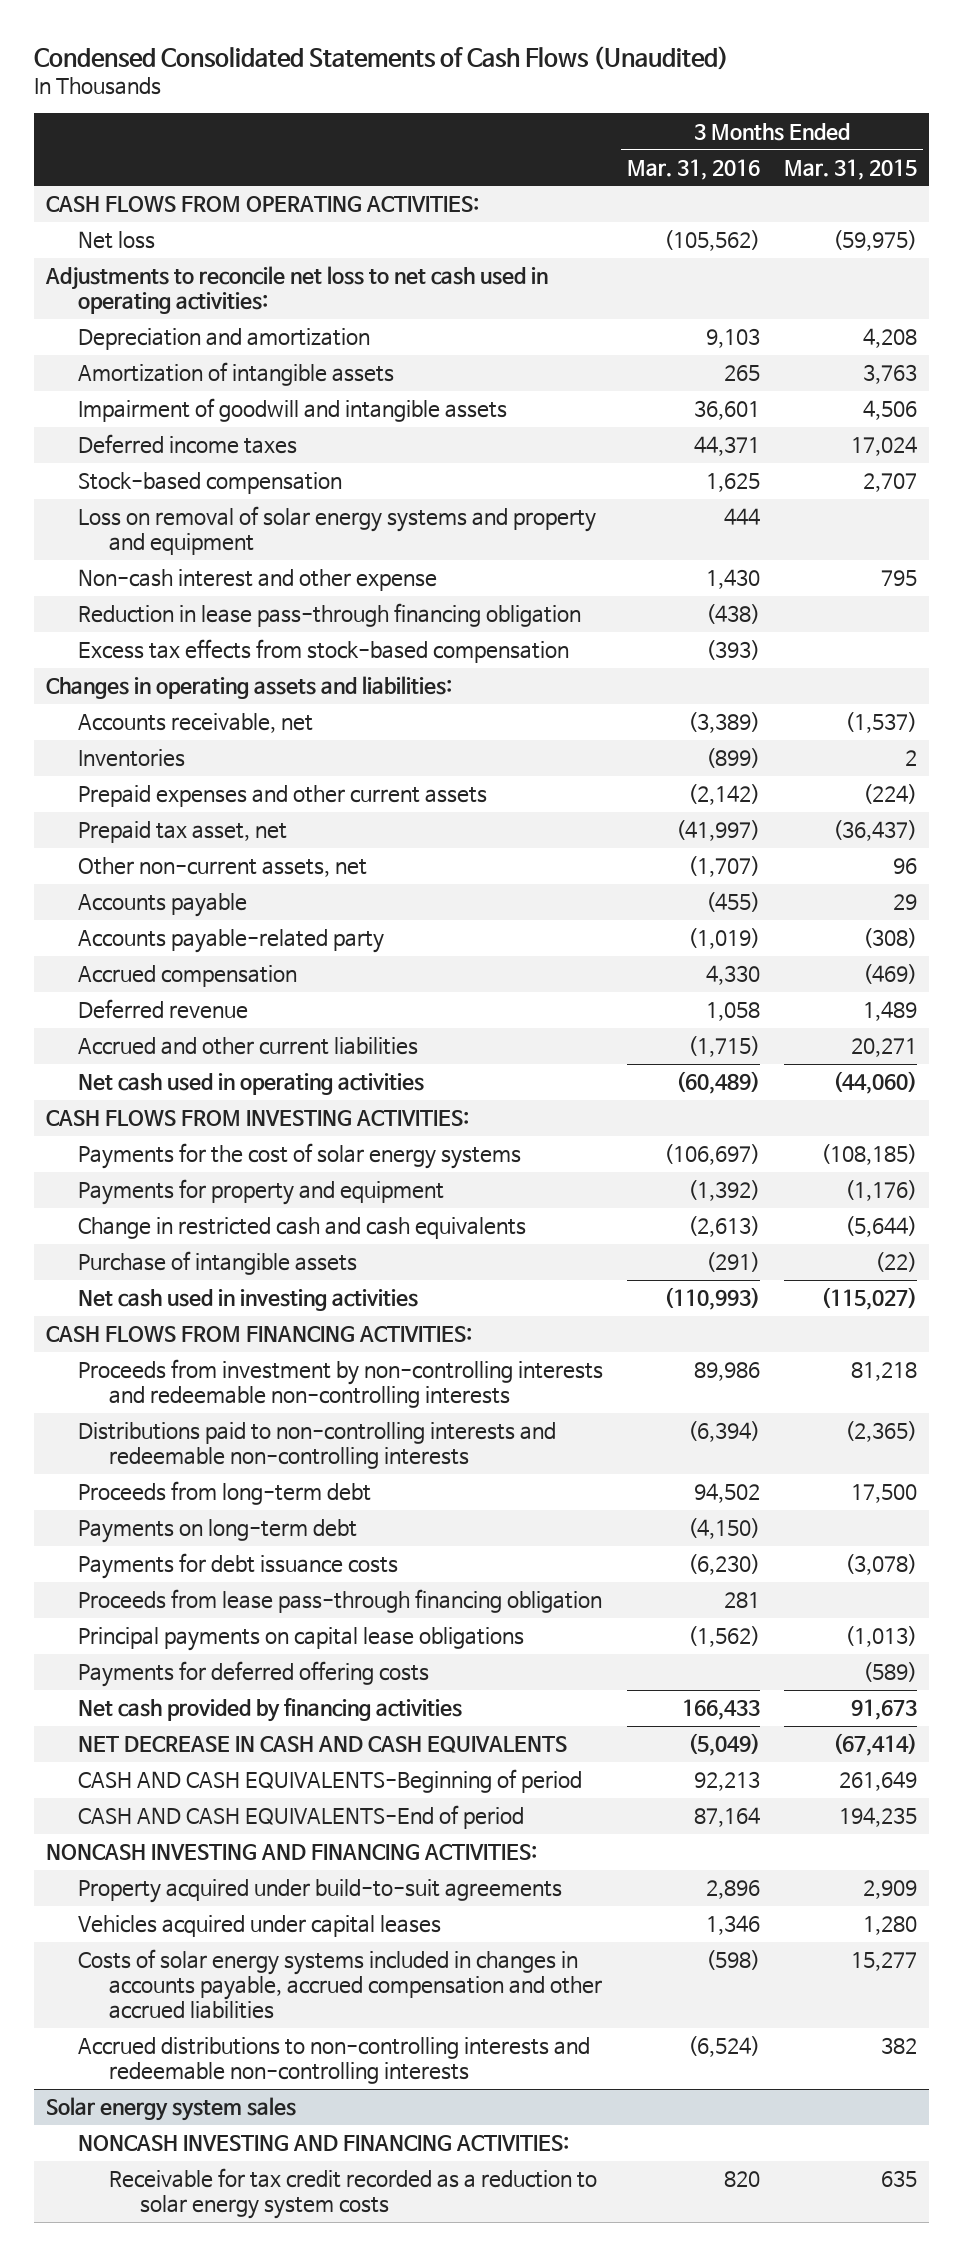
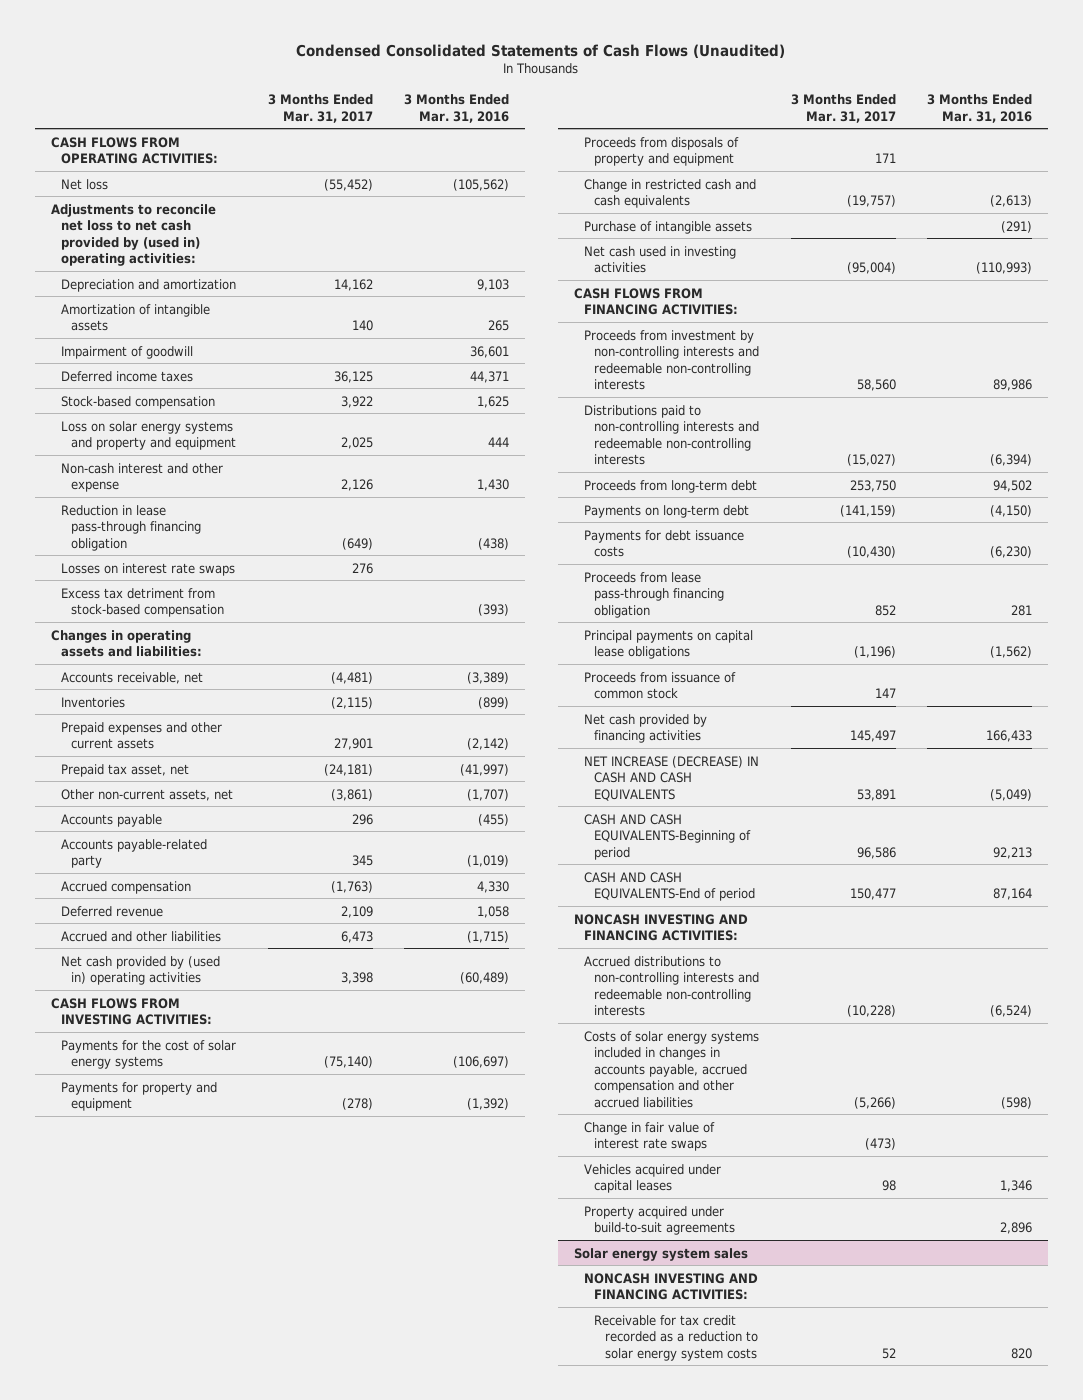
- | 3 Months Ended Mar. 31, 2016 | 3 Months Ended Mar. 31, 2015
+ | 3 Months Ended Mar. 31, 2017 | 3 Months Ended Mar. 31, 2016
- Adjustments to reconcile net loss to net cash used in operating activities:
+ Adjustments to reconcile net loss to net cash provided by (used in) operating activities:
- Impairment of goodwill and intangible assets | 36,601 | 4,506
+ Impairment of goodwill | | 36,601
- Loss on removal of solar energy systems and property and equipment | 444 |
+ Loss on solar energy systems and property and equipment | 2,025 | 444
- Excess tax effects from stock-based compensation | (393) |
+ Losses on interest rate swaps | 276 |
+ Excess tax detriment from stock-based compensation | | (393)
- Accrued and other current liabilities | (1,715) | 20,271
- Net cash used in operating activities | (60,489) | (44,060)
+ Accrued and other liabilities | 6,473 | (1,715)
+ Net cash provided by (used in) operating activities | 3,398 | (60,489)
+ Proceeds from disposals of property and equipment | 171 |
- Payments for deferred offering costs | | (589)
+ Proceeds from issuance of common stock | 147 |
- NET DECREASE IN CASH AND CASH EQUIVALENTS | (5,049) | (67,414)
+ NET INCREASE (DECREASE) IN CASH AND CASH EQUIVALENTS | 53,891 | (5,049)
moved down: Costs of solar energy systems included in changes in accounts payable, accrued compensation and other accrued liabilities | (5,266) | (598)
+ Change in fair value of interest rate swaps | (473) |
moved down: Vehicles acquired under capital leases | 98 | 1,346
moved down: Property acquired under build-to-suit agreements | | 2,896

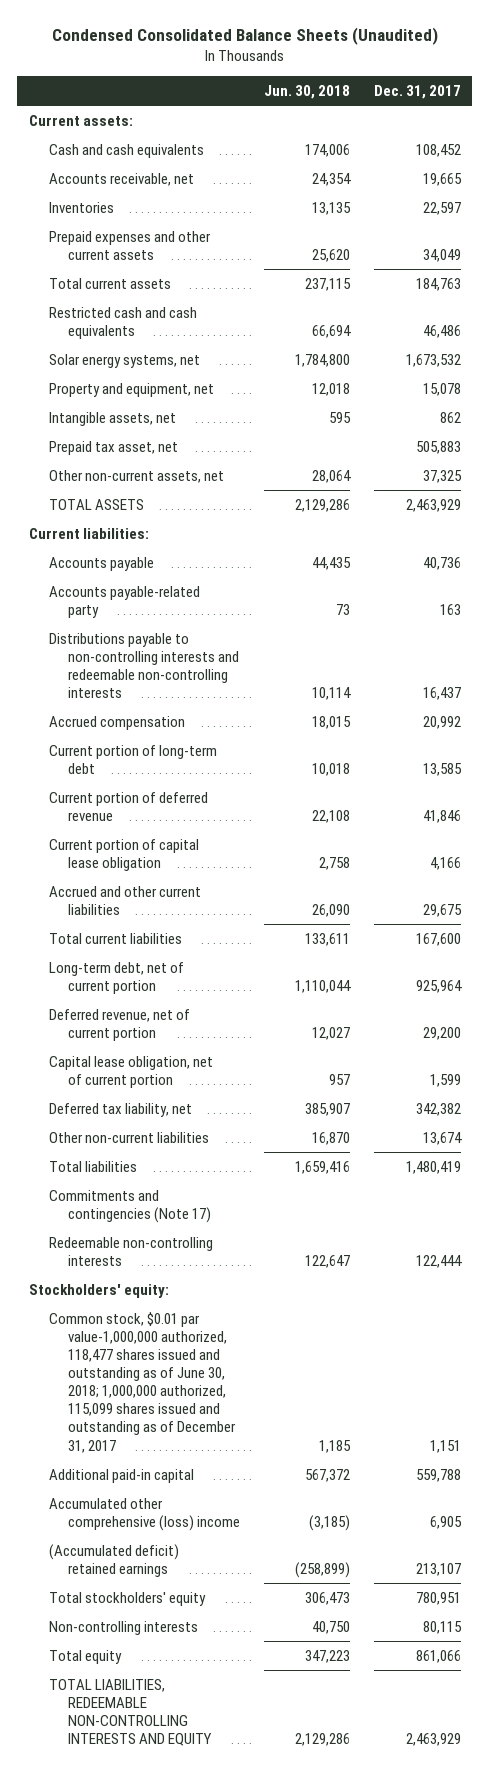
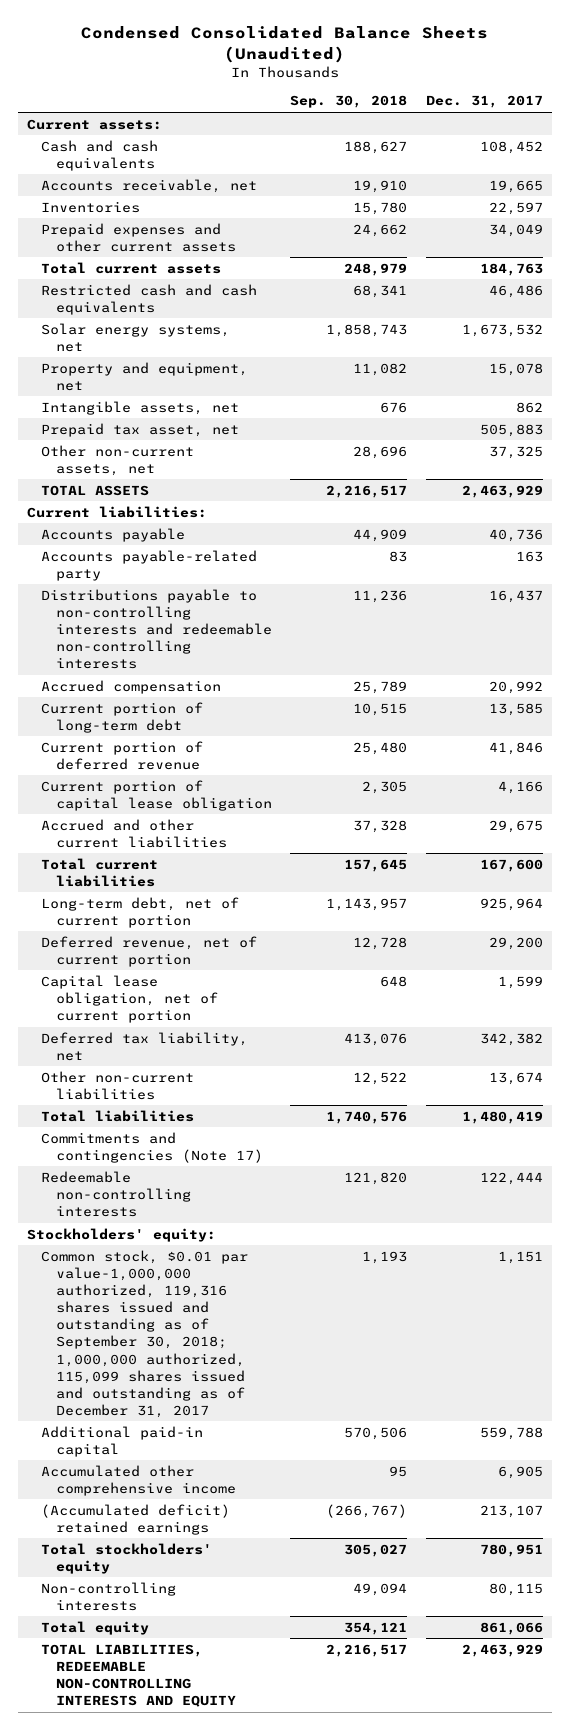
- | Jun. 30, 2018 | Dec. 31, 2017
+ | Sep. 30, 2018 | Dec. 31, 2017
- Common stock, $0.01 par value-1,000,000 authorized, 118,477 shares issued and outstanding as of June 30, 2018; 1,000,000 authorized, 115,099 shares issued and outstanding as of December 31, 2017 | 1,185 | 1,151
+ Common stock, $0.01 par value-1,000,000 authorized, 119,316 shares issued and outstanding as of September 30, 2018; 1,000,000 authorized, 115,099 shares issued and outstanding as of December 31, 2017 | 1,193 | 1,151
- Accumulated other comprehensive (loss) income | (3,185) | 6,905
+ Accumulated other comprehensive income | 95 | 6,905

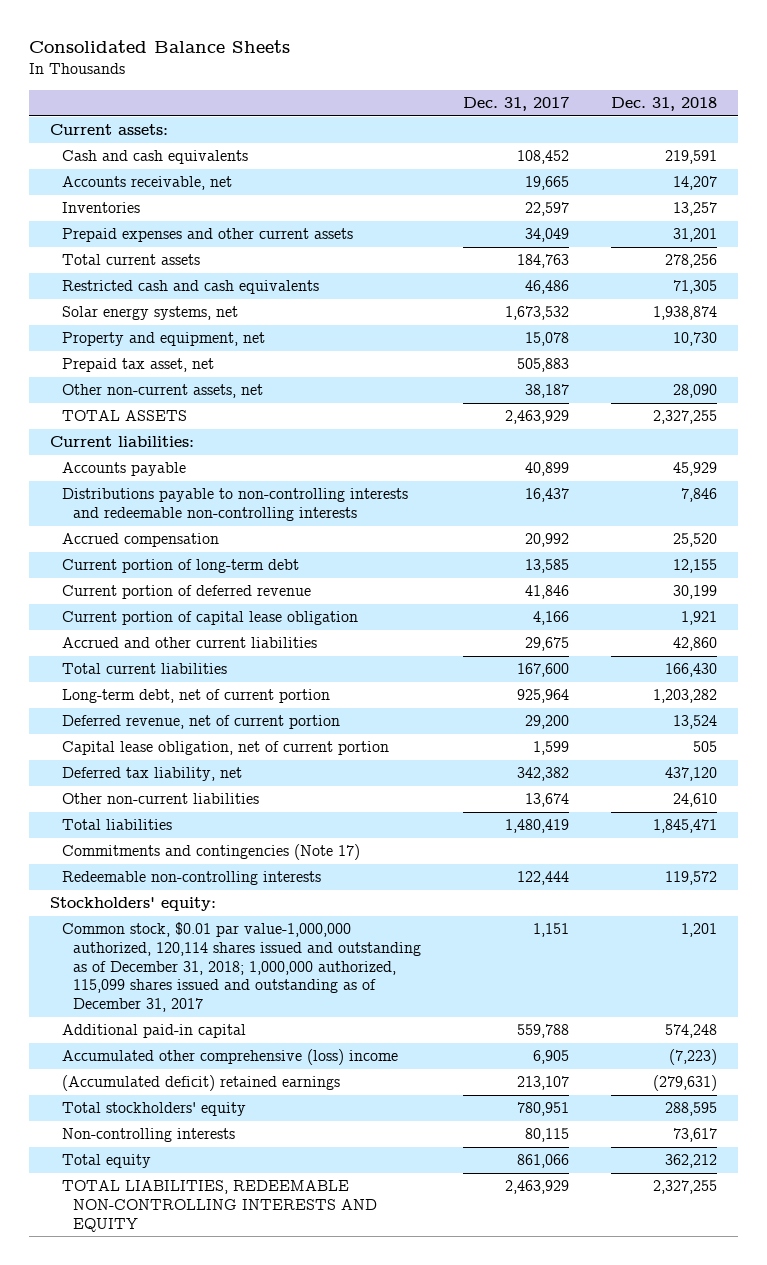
- Condensed Consolidated Balance Sheets (Unaudited)
+ Consolidated Balance Sheets
- | Sep. 30, 2018 | Dec. 31, 2017
+ | Dec. 31, 2017 | Dec. 31, 2018
- Intangible assets, net | 676 | 862
- Other non-current assets, net | 28,696 | 37,325
+ Other non-current assets, net | 38,187 | 28,090
- Accounts payable | 44,909 | 40,736
- Accounts payable-related party | 83 | 163
+ Accounts payable | 40,899 | 45,929
- Common stock, $0.01 par value-1,000,000 authorized, 119,316 shares issued and outstanding as of September 30, 2018; 1,000,000 authorized, 115,099 shares issued and outstanding as of December 31, 2017 | 1,193 | 1,151
+ Common stock, $0.01 par value-1,000,000 authorized, 120,114 shares issued and outstanding as of December 31, 2018; 1,000,000 authorized, 115,099 shares issued and outstanding as of December 31, 2017 | 1,151 | 1,201
- Accumulated other comprehensive income | 95 | 6,905
+ Accumulated other comprehensive (loss) income | 6,905 | (7,223)

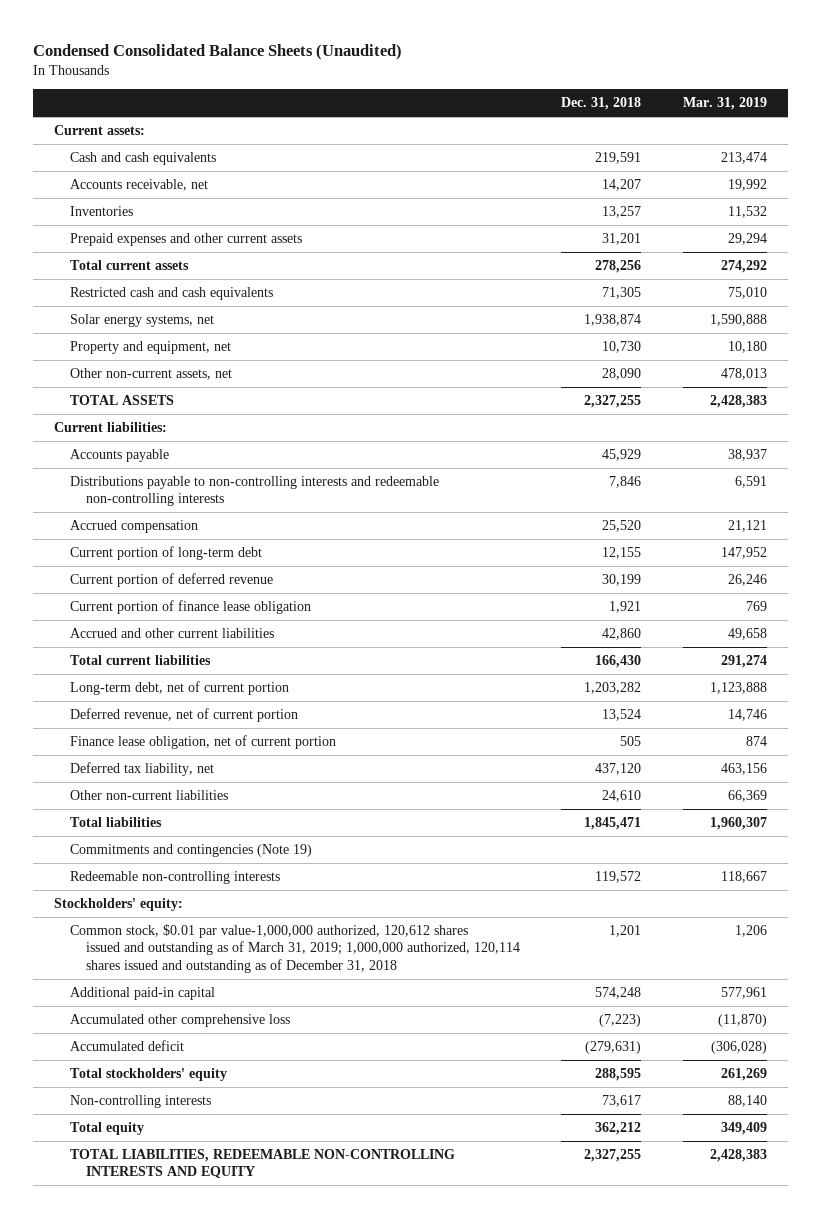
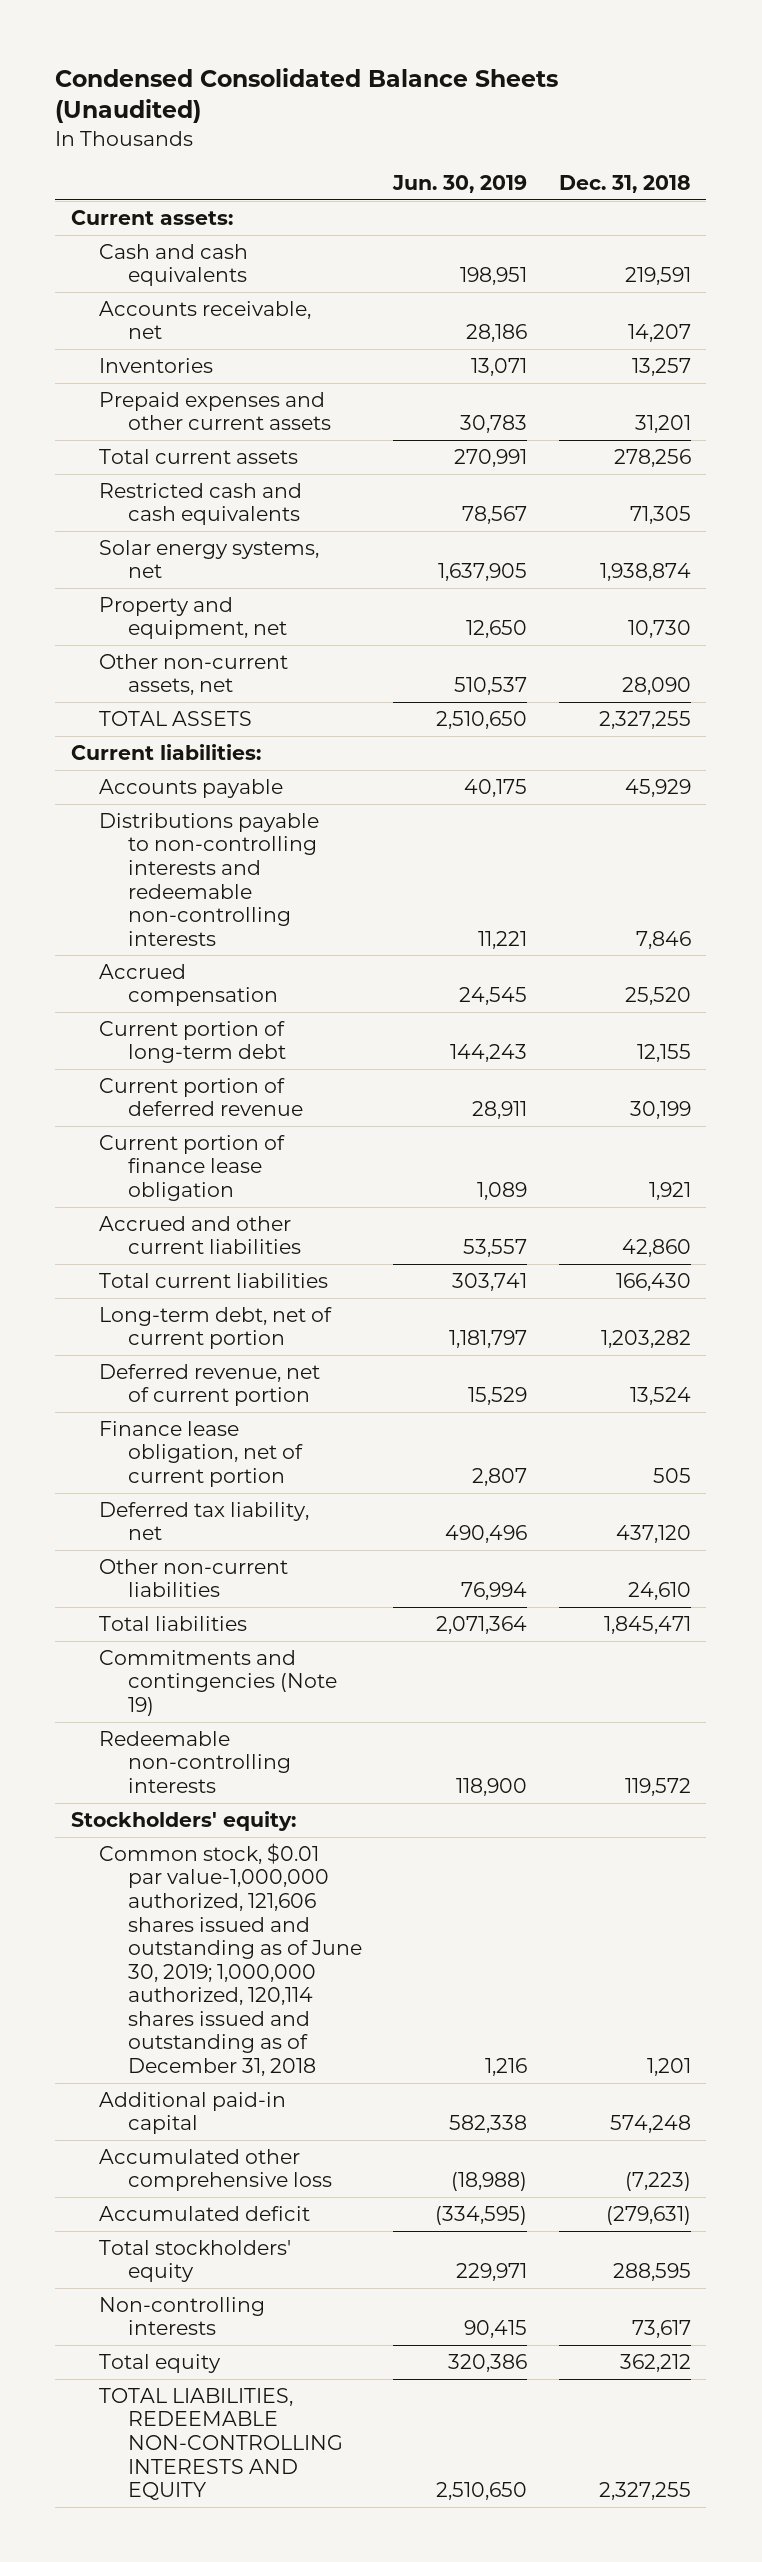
- | Dec. 31, 2018 | Mar. 31, 2019
+ | Jun. 30, 2019 | Dec. 31, 2018
- Common stock, $0.01 par value-1,000,000 authorized, 120,612 shares issued and outstanding as of March 31, 2019; 1,000,000 authorized, 120,114 shares issued and outstanding as of December 31, 2018 | 1,201 | 1,206
+ Common stock, $0.01 par value-1,000,000 authorized, 121,606 shares issued and outstanding as of June 30, 2019; 1,000,000 authorized, 120,114 shares issued and outstanding as of December 31, 2018 | 1,216 | 1,201

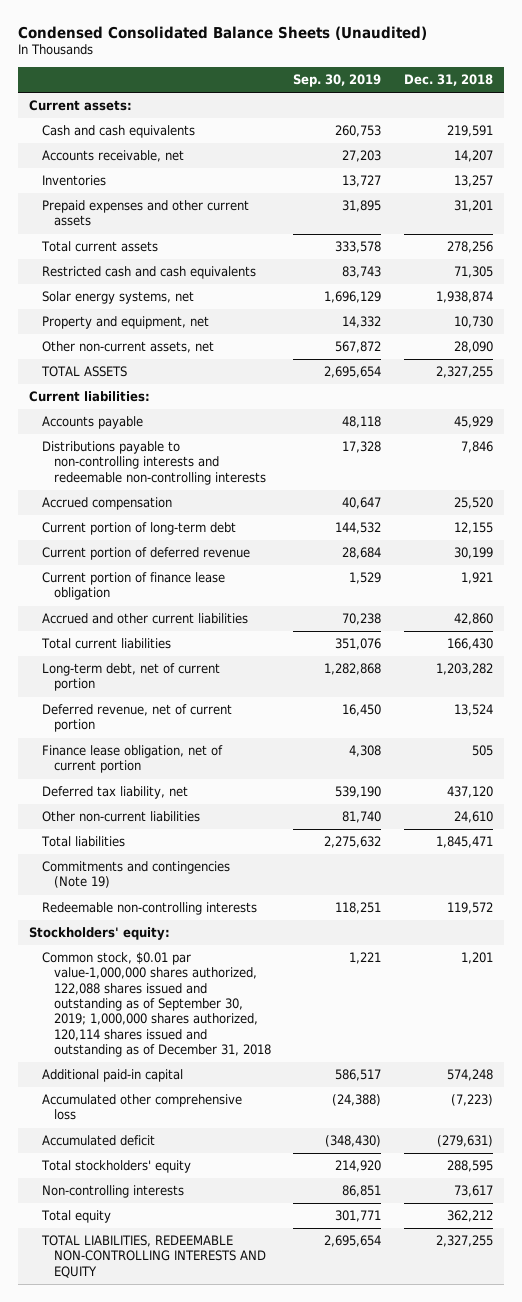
- | Jun. 30, 2019 | Dec. 31, 2018
+ | Sep. 30, 2019 | Dec. 31, 2018
- Common stock, $0.01 par value-1,000,000 authorized, 121,606 shares issued and outstanding as of June 30, 2019; 1,000,000 authorized, 120,114 shares issued and outstanding as of December 31, 2018 | 1,216 | 1,201
+ Common stock, $0.01 par value-1,000,000 shares authorized, 122,088 shares issued and outstanding as of September 30, 2019; 1,000,000 shares authorized, 120,114 shares issued and outstanding as of December 31, 2018 | 1,221 | 1,201

